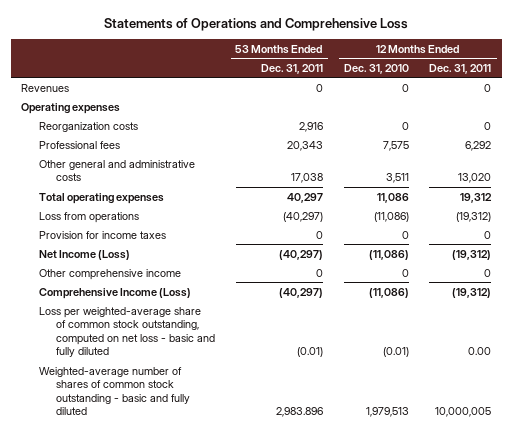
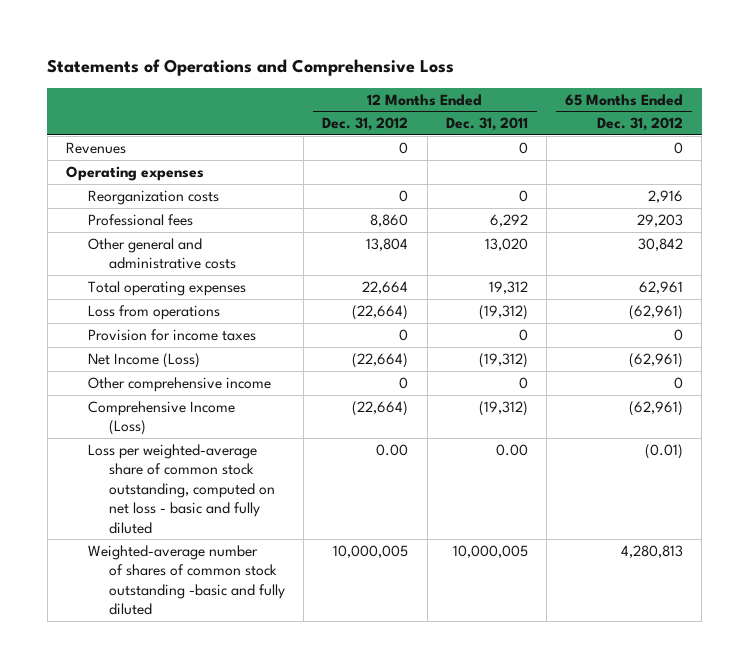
- | 53 Months Ended Dec. 31, 2011 | 12 Months Ended Dec. 31, 2010 | 12 Months Ended Dec. 31, 2011
+ | 12 Months Ended Dec. 31, 2012 | 12 Months Ended Dec. 31, 2011 | 65 Months Ended Dec. 31, 2012
- Weighted-average number of shares of common stock outstanding - basic and fully diluted | 2,983.896 | 1,979,513 | 10,000,005
+ Weighted-average number of shares of common stock outstanding -basic and fully diluted | 10,000,005 | 10,000,005 | 4,280,813

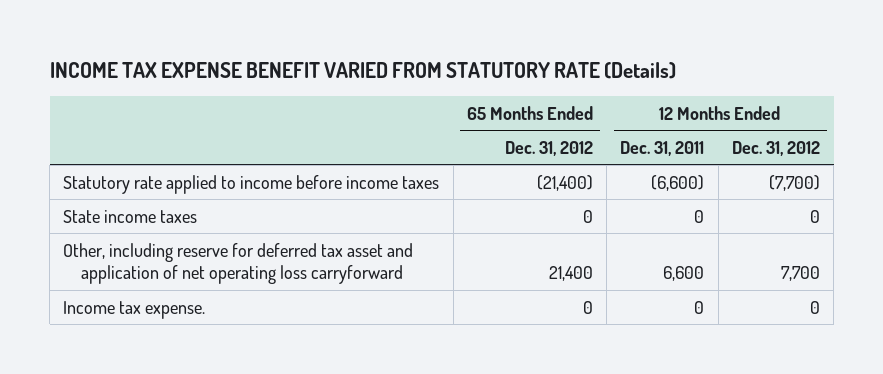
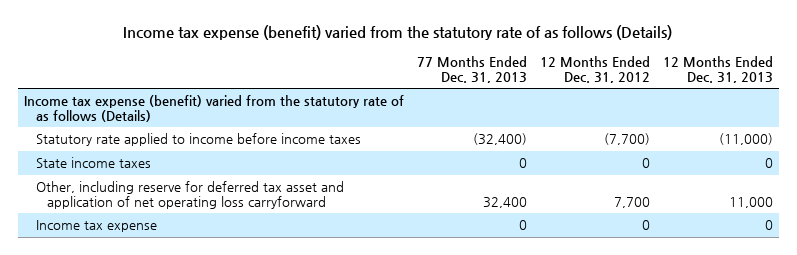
- INCOME TAX EXPENSE BENEFIT VARIED FROM STATUTORY RATE (Details)
+ Income tax expense (benefit) varied from the statutory rate of as follows (Details)
- | 65 Months Ended Dec. 31, 2012 | 12 Months Ended Dec. 31, 2011 | 12 Months Ended Dec. 31, 2012
+ | 77 Months Ended Dec. 31, 2013 | 12 Months Ended Dec. 31, 2012 | 12 Months Ended Dec. 31, 2013
+ Income tax expense (benefit) varied from the statutory rate of as follows (Details)
- Income tax expense. | 0 | 0 | 0
+ Income tax expense | 0 | 0 | 0

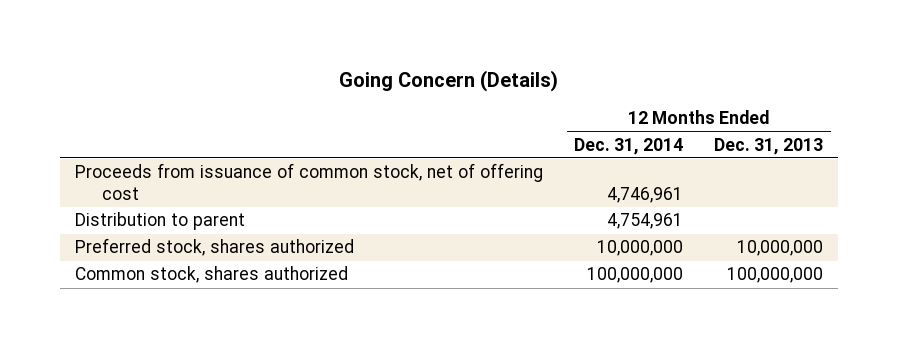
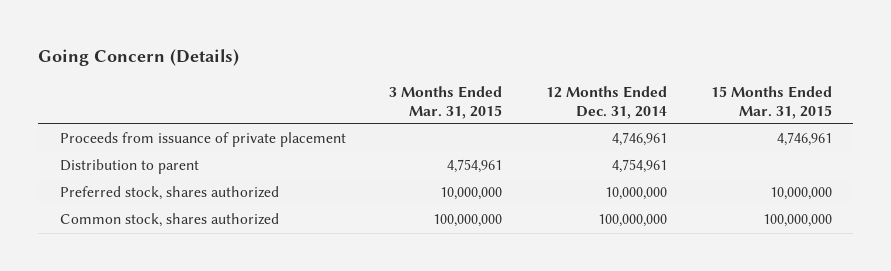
- | 12 Months Ended Dec. 31, 2014 | 12 Months Ended Dec. 31, 2013
+ | 3 Months Ended Mar. 31, 2015 | 12 Months Ended Dec. 31, 2014 | 15 Months Ended Mar. 31, 2015
- Proceeds from issuance of common stock, net of offering cost | 4,746,961 |
+ Proceeds from issuance of private placement | | 4,746,961 | 4,746,961

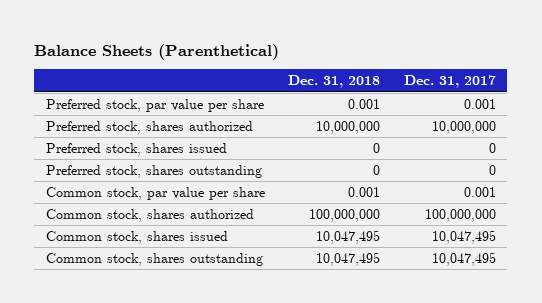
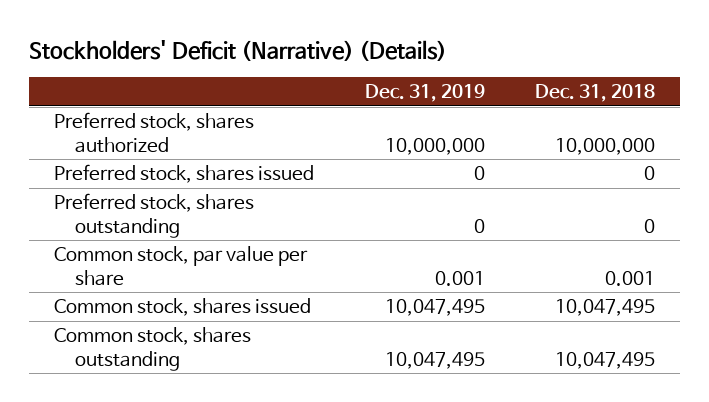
- Balance Sheets (Parenthetical)
+ Stockholders' Deficit (Narrative) (Details)
- | Dec. 31, 2018 | Dec. 31, 2017
+ | Dec. 31, 2019 | Dec. 31, 2018
- Preferred stock, par value per share | 0.001 | 0.001
- Common stock, shares authorized | 100,000,000 | 100,000,000

